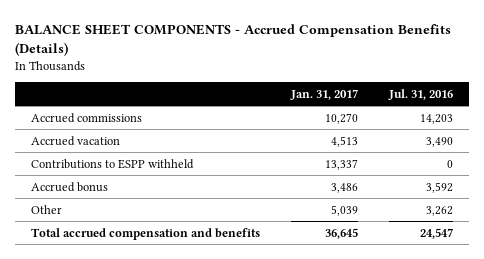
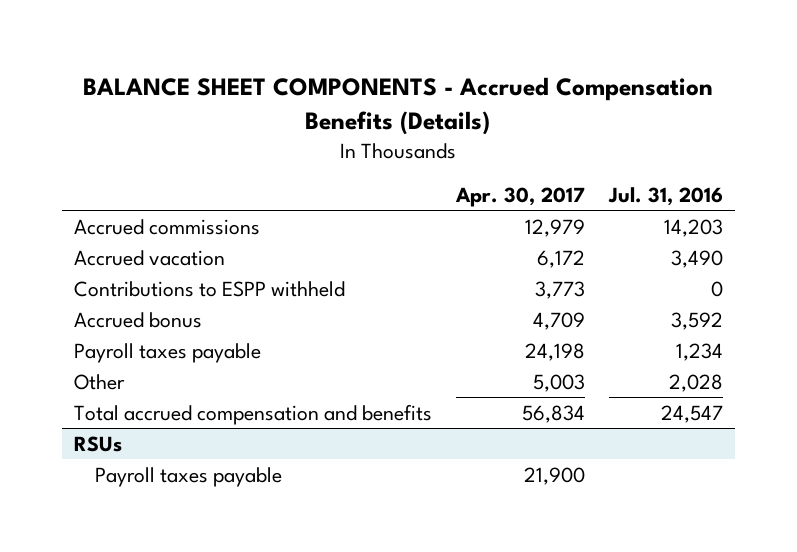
- | Jan. 31, 2017 | Jul. 31, 2016
+ | Apr. 30, 2017 | Jul. 31, 2016
- Other | 5,039 | 3,262
+ Payroll taxes payable | 24,198 | 1,234
+ Other | 5,003 | 2,028
+ RSUs
+ Payroll taxes payable | 21,900 |

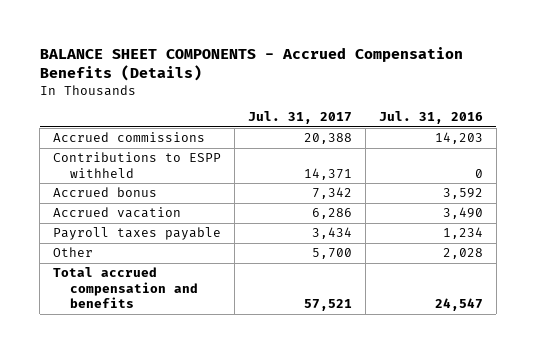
- | Apr. 30, 2017 | Jul. 31, 2016
+ | Jul. 31, 2017 | Jul. 31, 2016
moved down: Accrued vacation | 6,286 | 3,490
- RSUs
- Payroll taxes payable | 21,900 |

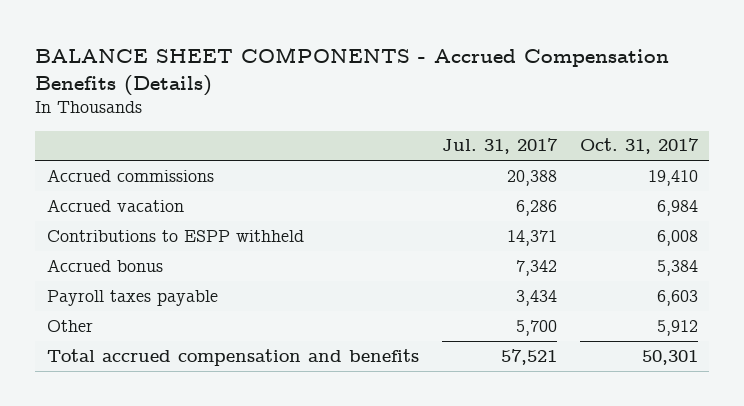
- | Jul. 31, 2017 | Jul. 31, 2016
+ | Jul. 31, 2017 | Oct. 31, 2017
moved up: Accrued vacation | 6,286 | 6,984

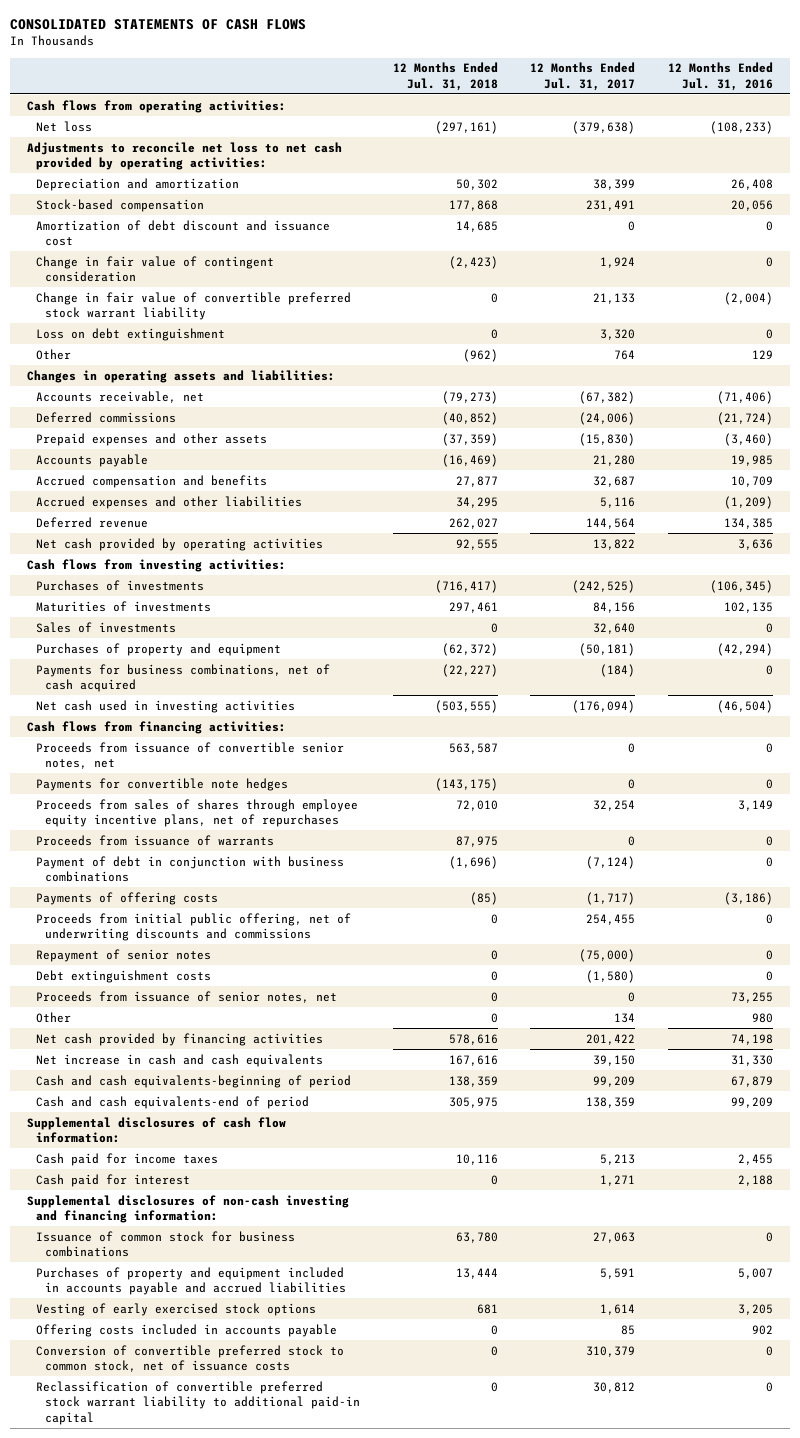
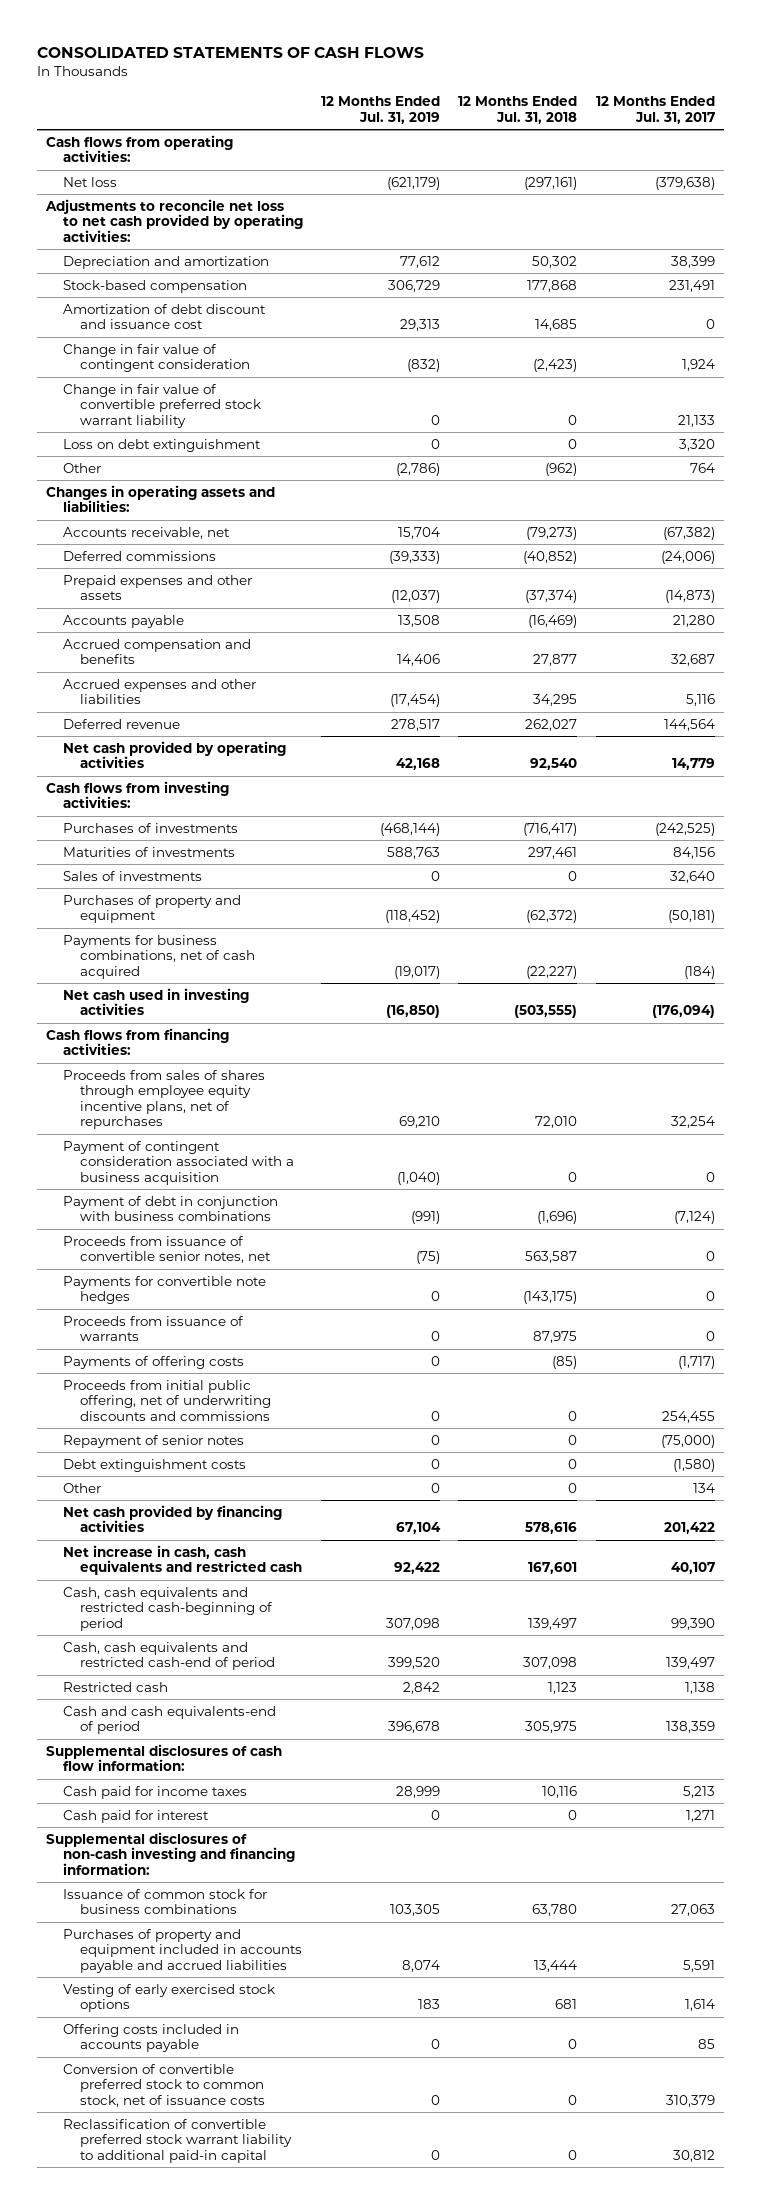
- | 12 Months Ended Jul. 31, 2018 | 12 Months Ended Jul. 31, 2017 | 12 Months Ended Jul. 31, 2016
+ | 12 Months Ended Jul. 31, 2019 | 12 Months Ended Jul. 31, 2018 | 12 Months Ended Jul. 31, 2017
- Prepaid expenses and other assets | (37,359) | (15,830) | (3,460)
+ Prepaid expenses and other assets | (12,037) | (37,374) | (14,873)
- Net cash provided by operating activities | 92,555 | 13,822 | 3,636
+ Net cash provided by operating activities | 42,168 | 92,540 | 14,779
moved up: Proceeds from sales of shares through employee equity incentive plans, net of repurchases | 69,210 | 72,010 | 32,254
+ Payment of contingent consideration associated with a business acquisition | (1,040) | 0 | 0
moved up: Payment of debt in conjunction with business combinations | (991) | (1,696) | (7,124)
- Proceeds from issuance of senior notes, net | 0 | 0 | 73,255
- Net increase in cash and cash equivalents | 167,616 | 39,150 | 31,330
- Cash and cash equivalents-beginning of period | 138,359 | 99,209 | 67,879
+ Net increase in cash, cash equivalents and restricted cash | 92,422 | 167,601 | 40,107
+ Cash, cash equivalents and restricted cash-beginning of period | 307,098 | 139,497 | 99,390
+ Cash, cash equivalents and restricted cash-end of period | 399,520 | 307,098 | 139,497
+ Restricted cash | 2,842 | 1,123 | 1,138

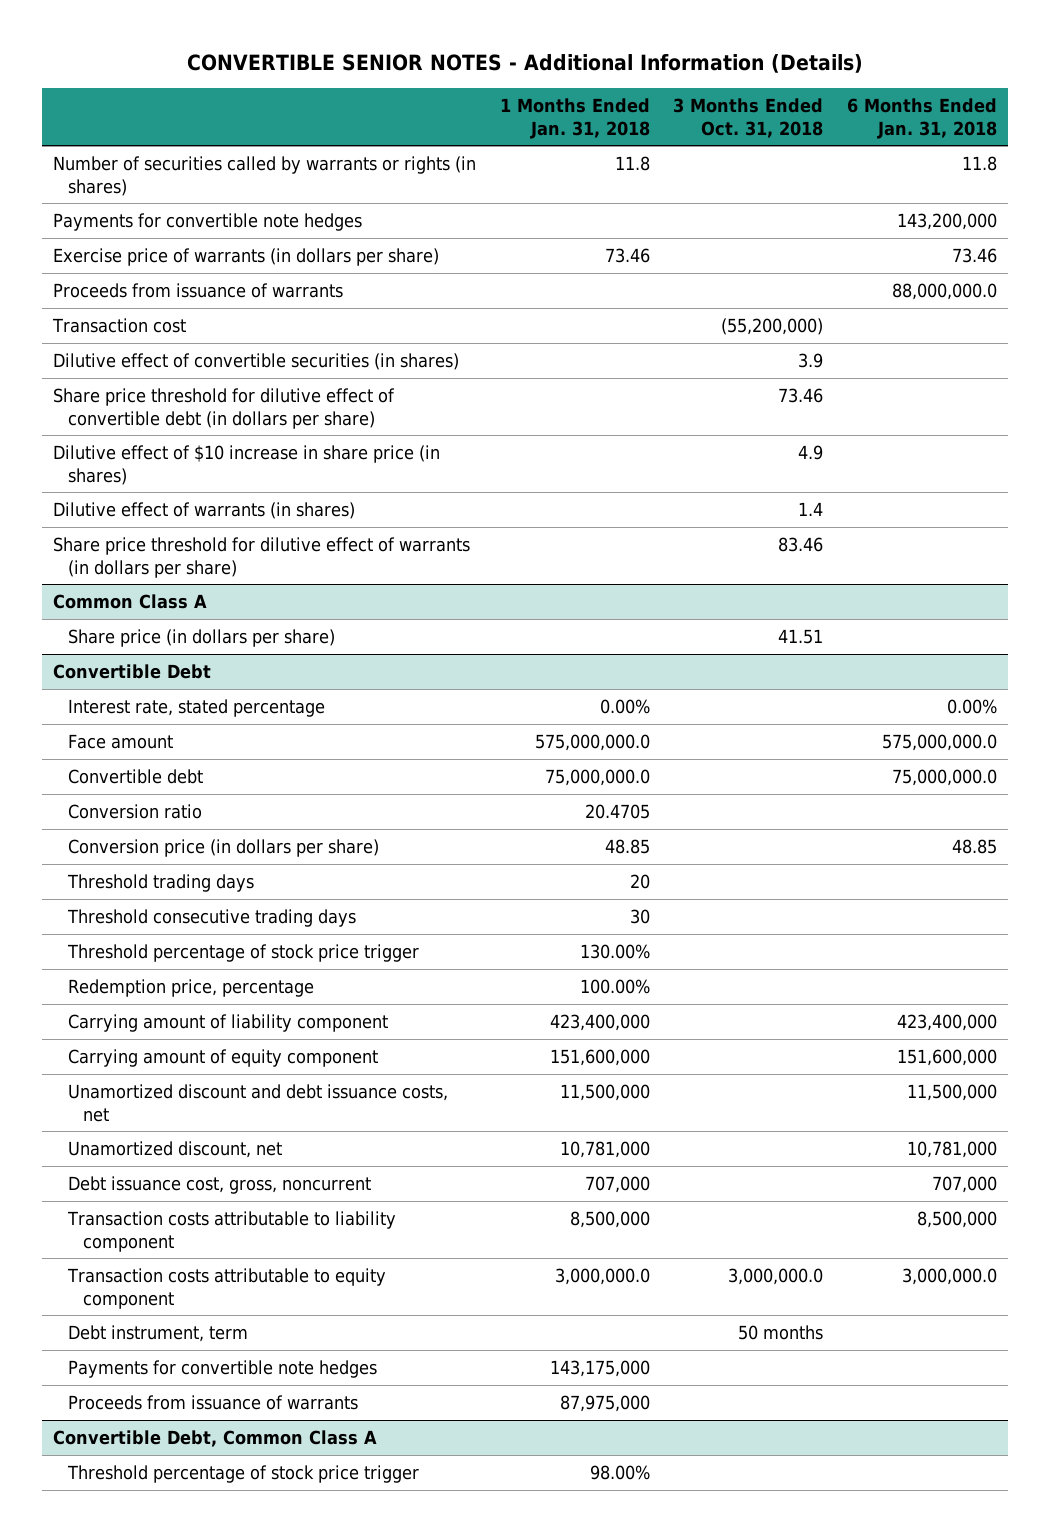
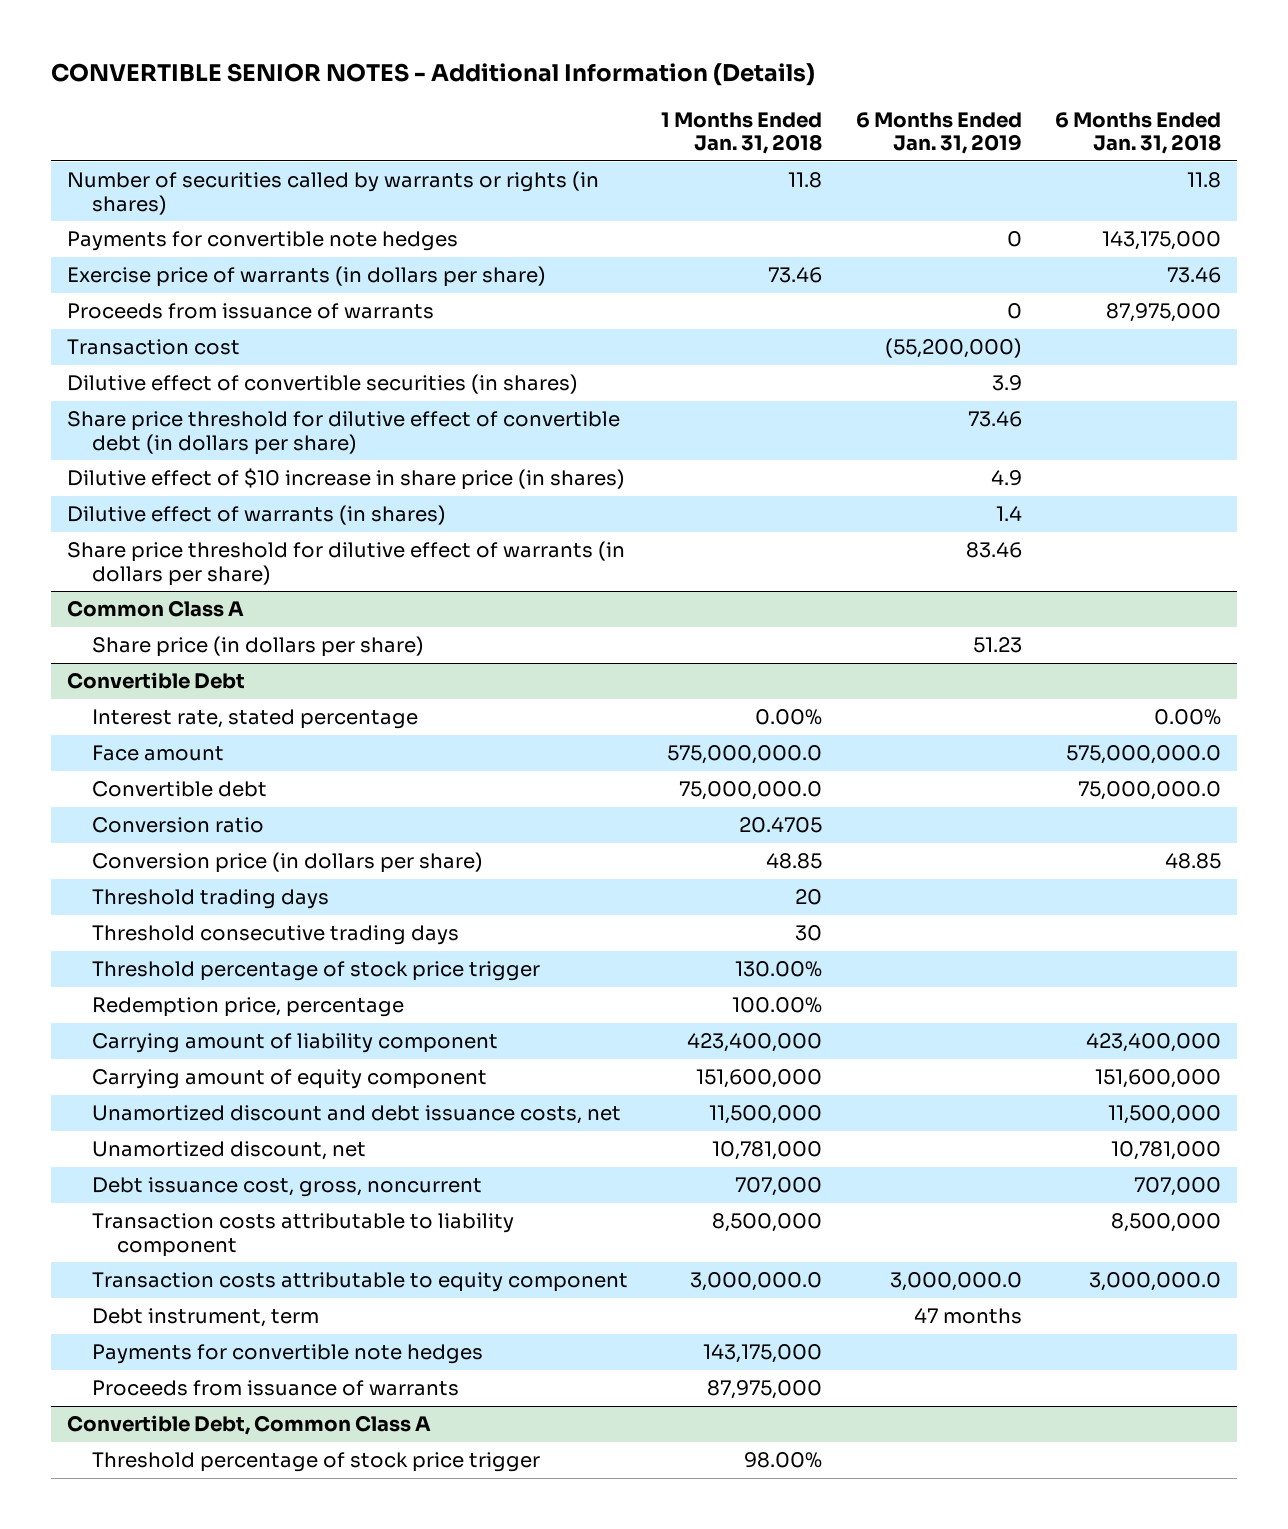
- | 1 Months Ended Jan. 31, 2018 | 3 Months Ended Oct. 31, 2018 | 6 Months Ended Jan. 31, 2018
+ | 1 Months Ended Jan. 31, 2018 | 6 Months Ended Jan. 31, 2019 | 6 Months Ended Jan. 31, 2018
- Payments for convertible note hedges | | | 143,200,000
+ Payments for convertible note hedges | | 0 | 143,175,000
- Proceeds from issuance of warrants | | | 88,000,000.0
+ Proceeds from issuance of warrants | | 0 | 87,975,000

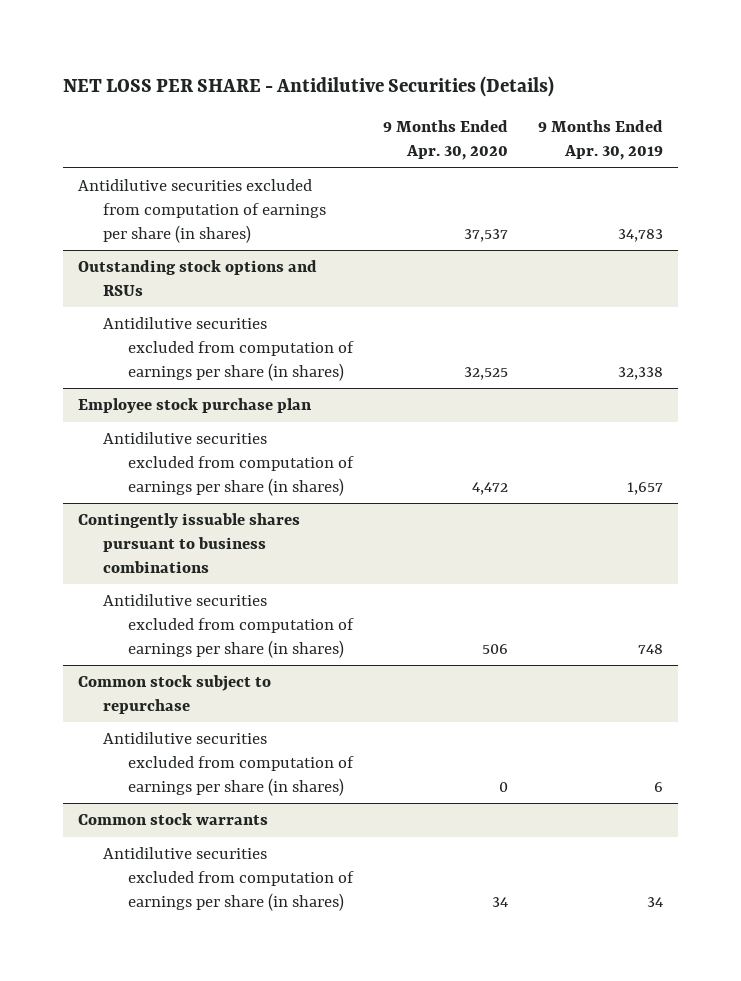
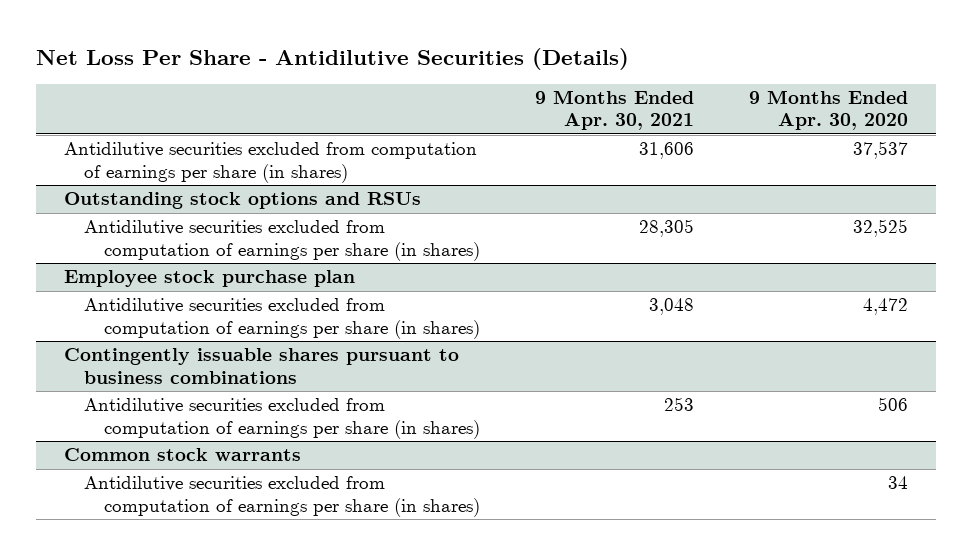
- NET LOSS PER SHARE - Antidilutive Securities (Details)
+ Net Loss Per Share - Antidilutive Securities (Details)
- | 9 Months Ended Apr. 30, 2020 | 9 Months Ended Apr. 30, 2019
+ | 9 Months Ended Apr. 30, 2021 | 9 Months Ended Apr. 30, 2020
- Common stock subject to repurchase
- Antidilutive securities excluded from computation of earnings per share (in shares) | 0 | 6

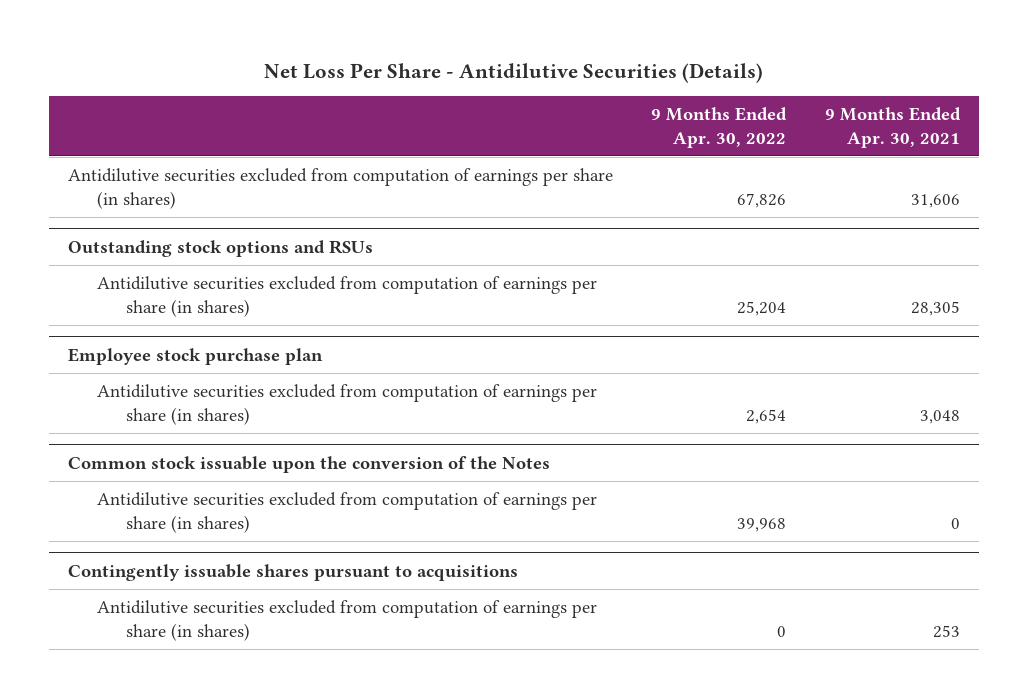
- | 9 Months Ended Apr. 30, 2021 | 9 Months Ended Apr. 30, 2020
+ | 9 Months Ended Apr. 30, 2022 | 9 Months Ended Apr. 30, 2021
- Contingently issuable shares pursuant to business combinations
+ Common stock issuable upon the conversion of the Notes
+ Antidilutive securities excluded from computation of earnings per share (in shares) | 39,968 | 0
+ Contingently issuable shares pursuant to acquisitions
- Common stock warrants
- Antidilutive securities excluded from computation of earnings per share (in shares) | | 34

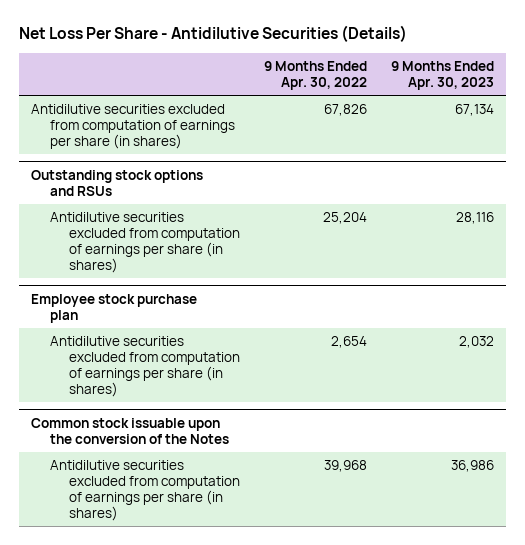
- | 9 Months Ended Apr. 30, 2022 | 9 Months Ended Apr. 30, 2021
+ | 9 Months Ended Apr. 30, 2022 | 9 Months Ended Apr. 30, 2023
- Contingently issuable shares pursuant to acquisitions
- Antidilutive securities excluded from computation of earnings per share (in shares) | 0 | 253

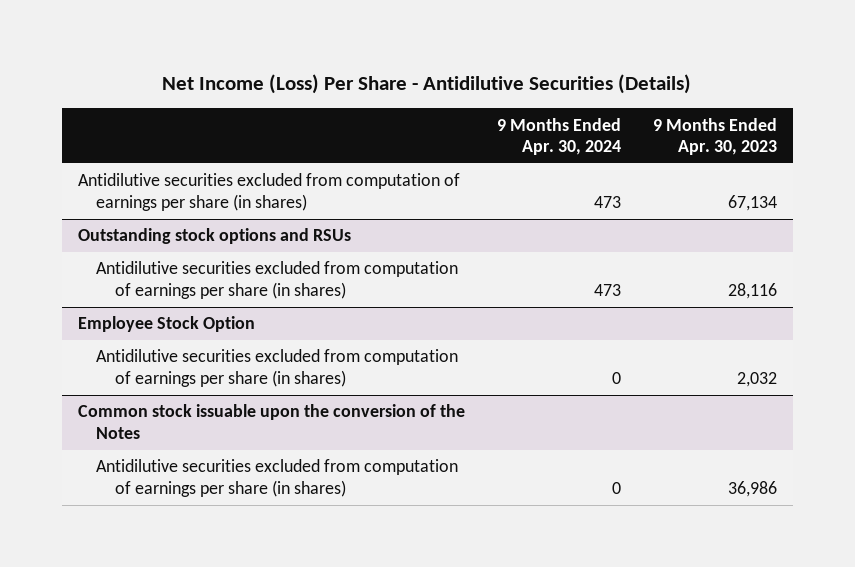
- Net Loss Per Share - Antidilutive Securities (Details)
+ Net Income (Loss) Per Share - Antidilutive Securities (Details)
- | 9 Months Ended Apr. 30, 2022 | 9 Months Ended Apr. 30, 2023
+ | 9 Months Ended Apr. 30, 2024 | 9 Months Ended Apr. 30, 2023
- Employee stock purchase plan
+ Employee Stock Option

